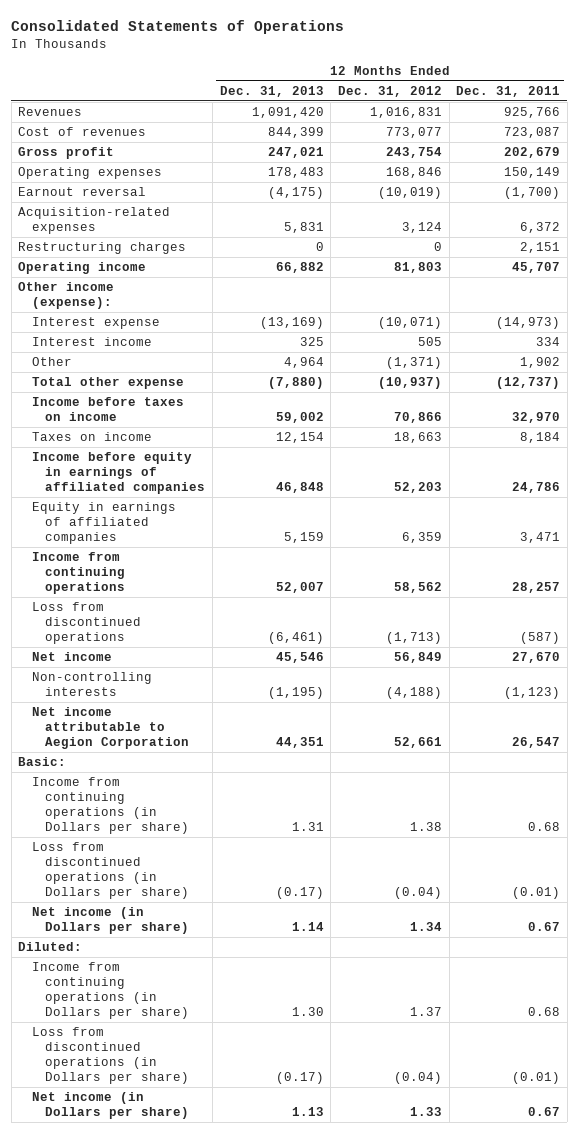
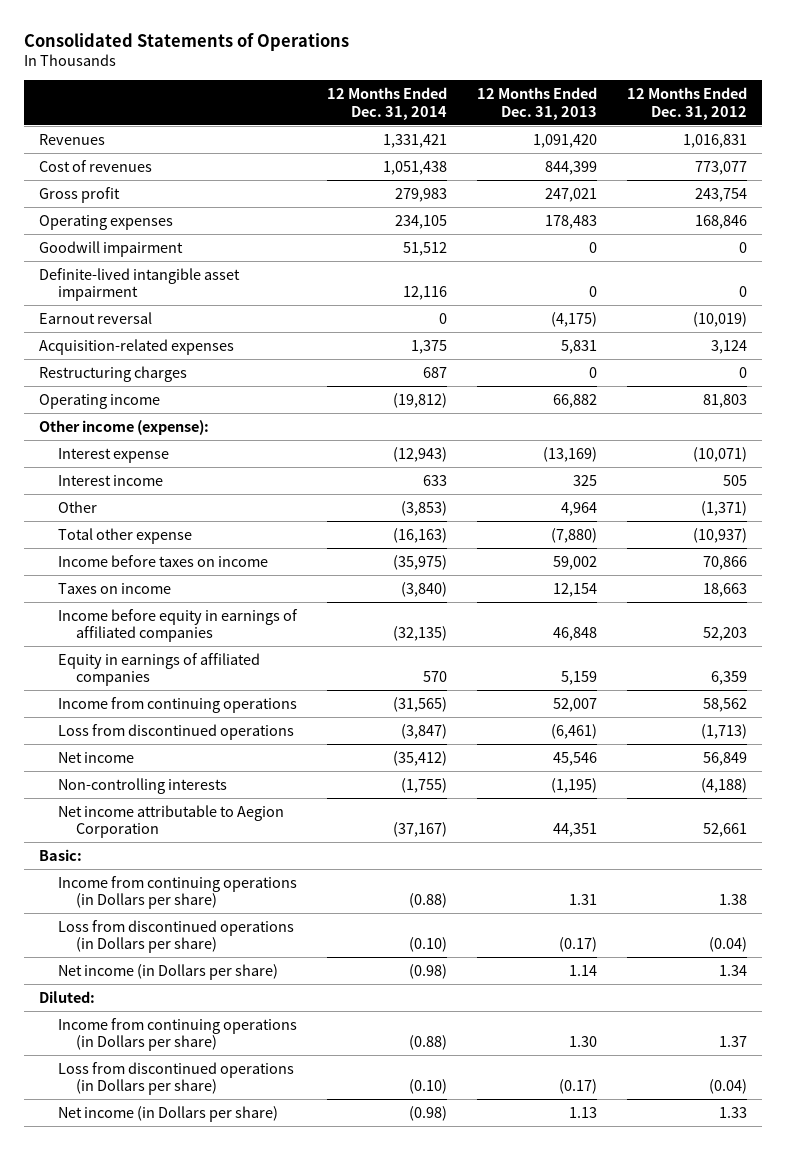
- | 12 Months Ended Dec. 31, 2013 | 12 Months Ended Dec. 31, 2012 | 12 Months Ended Dec. 31, 2011
+ | 12 Months Ended Dec. 31, 2014 | 12 Months Ended Dec. 31, 2013 | 12 Months Ended Dec. 31, 2012
+ Goodwill impairment | 51,512 | 0 | 0
+ Definite-lived intangible asset impairment | 12,116 | 0 | 0

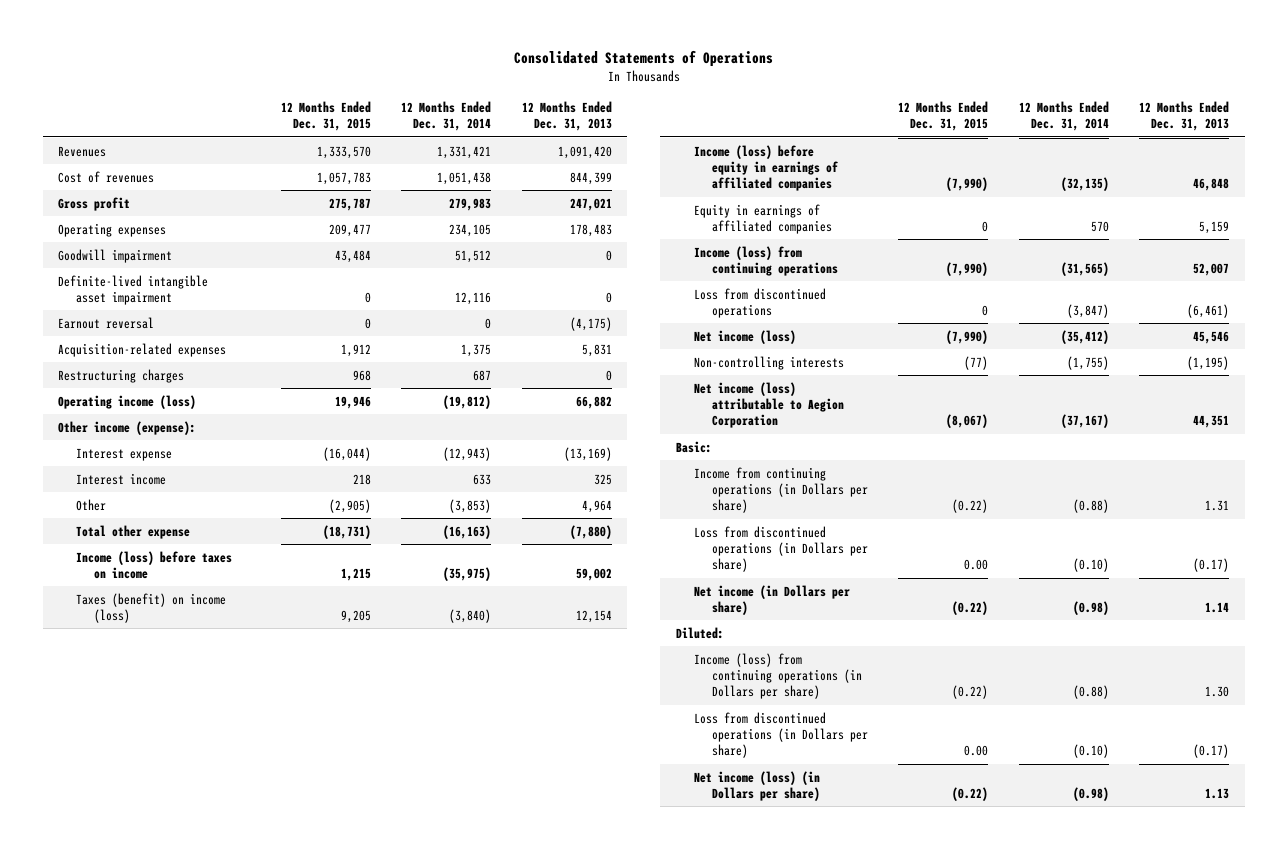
- | 12 Months Ended Dec. 31, 2014 | 12 Months Ended Dec. 31, 2013 | 12 Months Ended Dec. 31, 2012
+ | 12 Months Ended Dec. 31, 2015 | 12 Months Ended Dec. 31, 2014 | 12 Months Ended Dec. 31, 2013
- Operating income | (19,812) | 66,882 | 81,803
+ Operating income (loss) | 19,946 | (19,812) | 66,882
- Income before taxes on income | (35,975) | 59,002 | 70,866
- Taxes on income | (3,840) | 12,154 | 18,663
- Income before equity in earnings of affiliated companies | (32,135) | 46,848 | 52,203
+ Income (loss) before taxes on income | 1,215 | (35,975) | 59,002
+ Taxes (benefit) on income (loss) | 9,205 | (3,840) | 12,154
+ Income (loss) before equity in earnings of affiliated companies | (7,990) | (32,135) | 46,848
- Income from continuing operations | (31,565) | 52,007 | 58,562
+ Income (loss) from continuing operations | (7,990) | (31,565) | 52,007
- Net income | (35,412) | 45,546 | 56,849
+ Net income (loss) | (7,990) | (35,412) | 45,546
- Net income attributable to Aegion Corporation | (37,167) | 44,351 | 52,661
+ Net income (loss) attributable to Aegion Corporation | (8,067) | (37,167) | 44,351
- Income from continuing operations (in Dollars per share) | (0.88) | 1.30 | 1.37
+ Income (loss) from continuing operations (in Dollars per share) | (0.22) | (0.88) | 1.30
- Net income (in Dollars per share) | (0.98) | 1.13 | 1.33
+ Net income (loss) (in Dollars per share) | (0.22) | (0.98) | 1.13

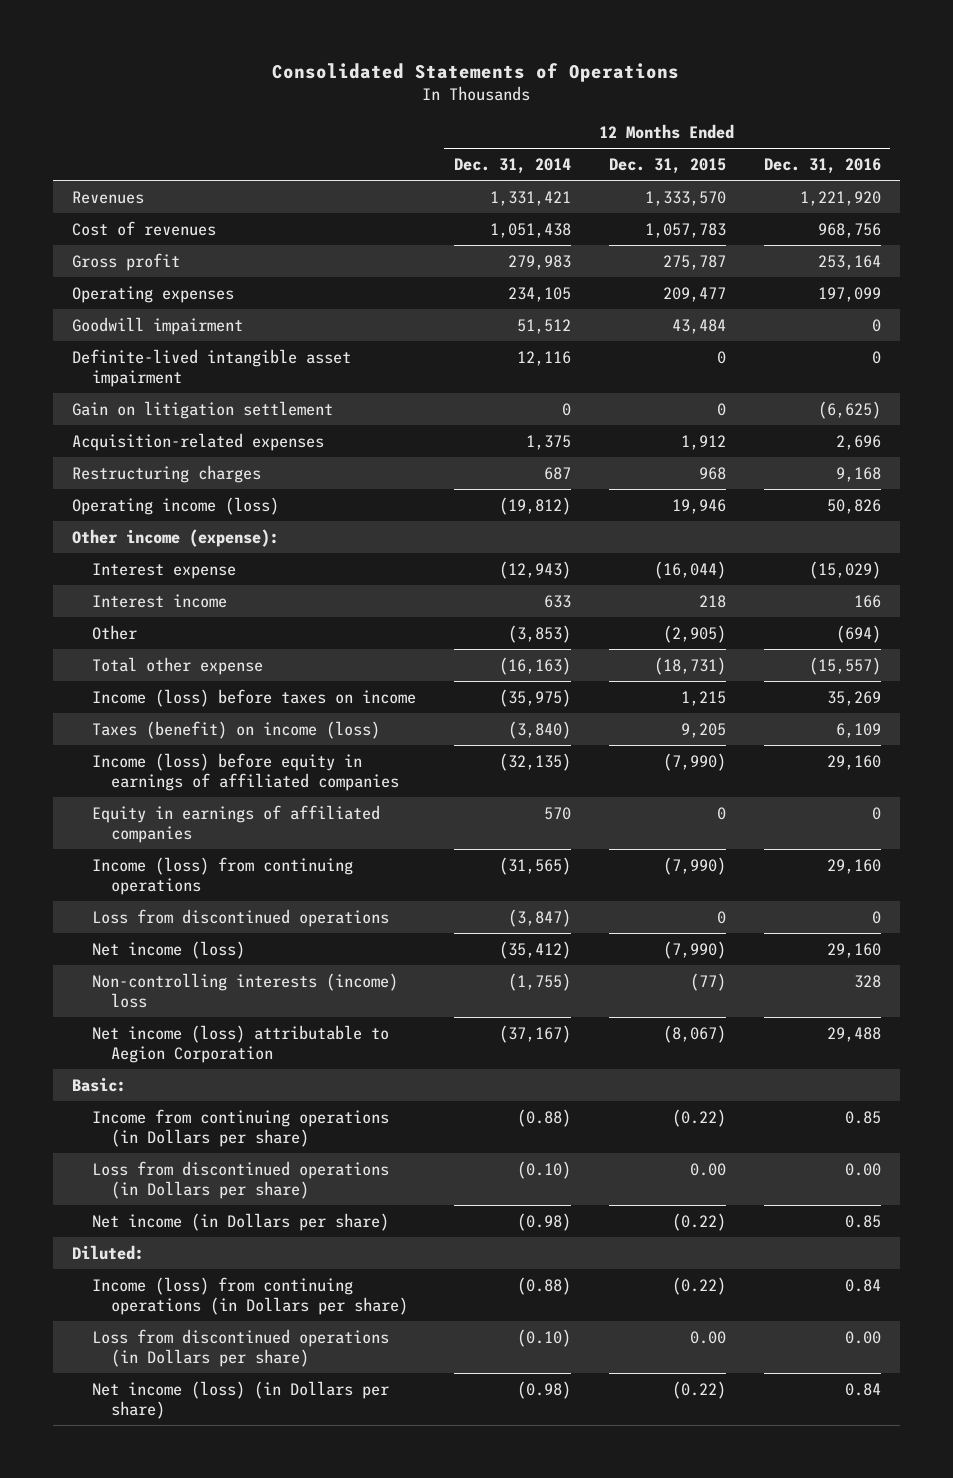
- | 12 Months Ended Dec. 31, 2015 | 12 Months Ended Dec. 31, 2014 | 12 Months Ended Dec. 31, 2013
+ | 12 Months Ended Dec. 31, 2014 | 12 Months Ended Dec. 31, 2015 | 12 Months Ended Dec. 31, 2016
- Earnout reversal | 0 | 0 | (4,175)
+ Gain on litigation settlement | 0 | 0 | (6,625)
- Non-controlling interests | (77) | (1,755) | (1,195)
+ Non-controlling interests (income) loss | (1,755) | (77) | 328

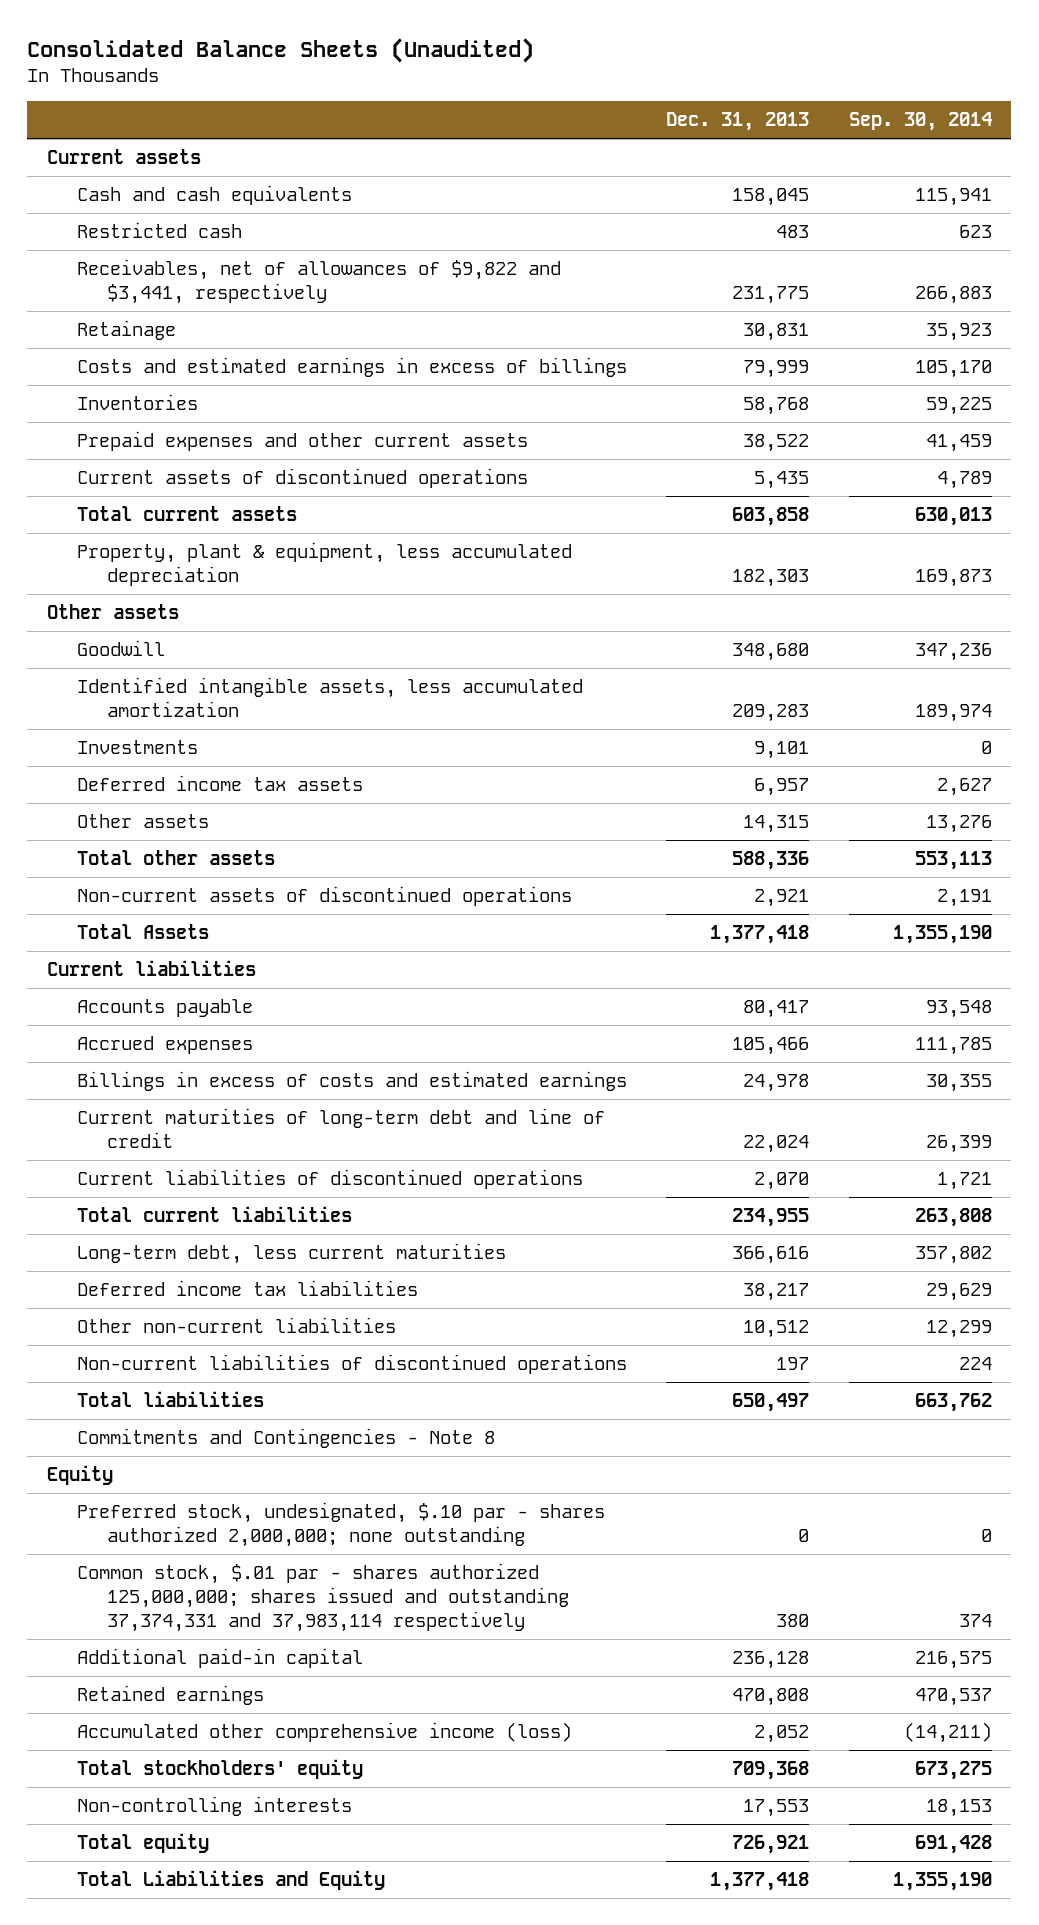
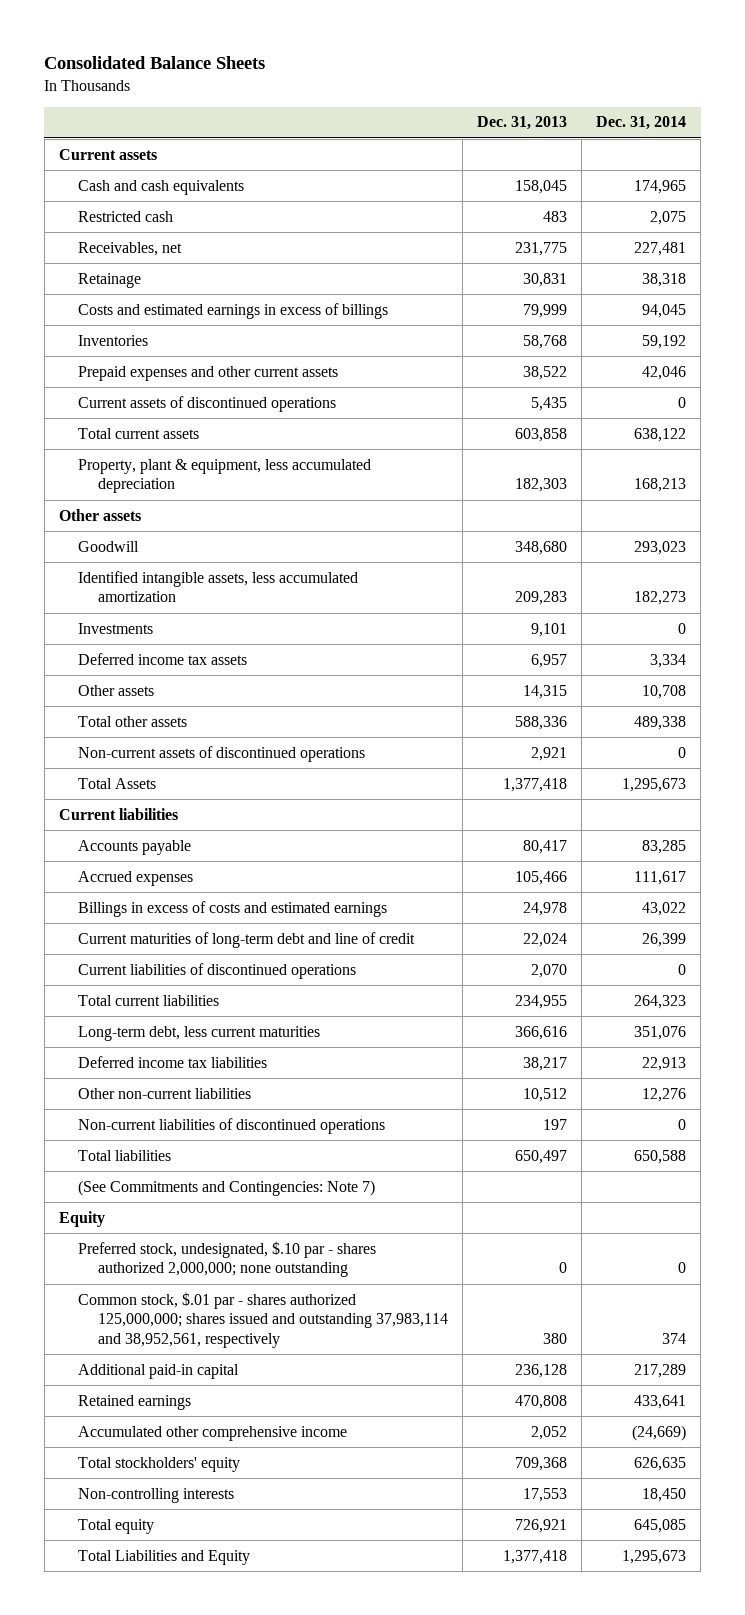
- Consolidated Balance Sheets (Unaudited)
+ Consolidated Balance Sheets
- | Dec. 31, 2013 | Sep. 30, 2014
+ | Dec. 31, 2013 | Dec. 31, 2014
- Receivables, net of allowances of $9,822 and $3,441, respectively | 231,775 | 266,883
+ Receivables, net | 231,775 | 227,481
- Commitments and Contingencies - Note 8
+ (See Commitments and Contingencies: Note 7)
- Common stock, $.01 par - shares authorized 125,000,000; shares issued and outstanding 37,374,331 and 37,983,114 respectively | 380 | 374
+ Common stock, $.01 par - shares authorized 125,000,000; shares issued and outstanding 37,983,114 and 38,952,561, respectively | 380 | 374
- Accumulated other comprehensive income (loss) | 2,052 | (14,211)
+ Accumulated other comprehensive income | 2,052 | (24,669)

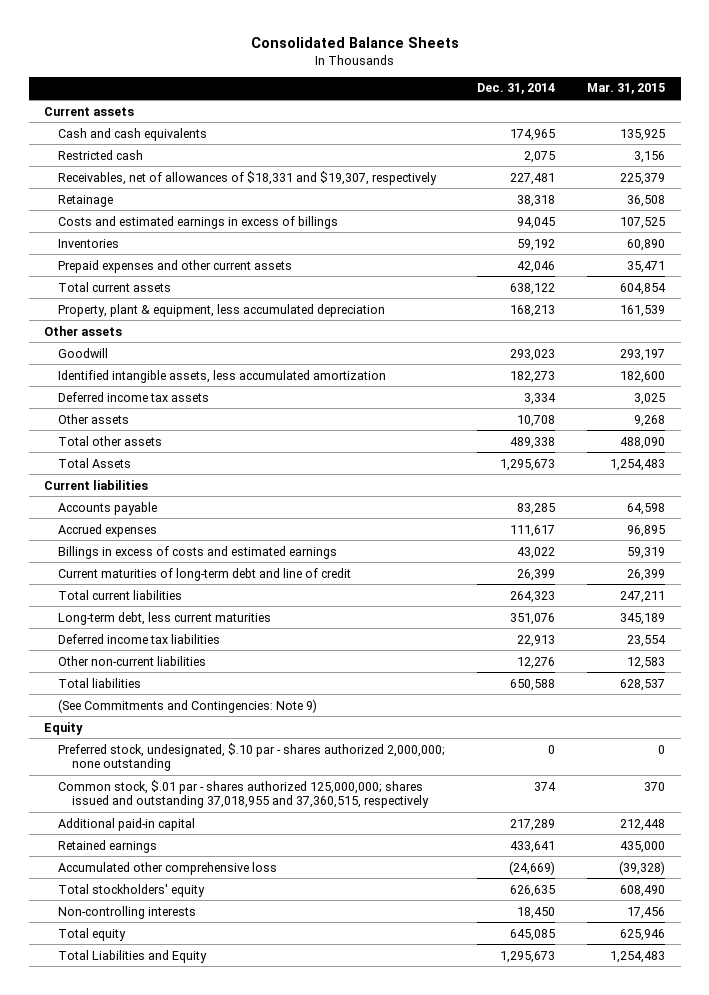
- | Dec. 31, 2013 | Dec. 31, 2014
+ | Dec. 31, 2014 | Mar. 31, 2015
- Receivables, net | 231,775 | 227,481
+ Receivables, net of allowances of $18,331 and $19,307, respectively | 227,481 | 225,379
- Current assets of discontinued operations | 5,435 | 0
- Investments | 9,101 | 0
- Non-current assets of discontinued operations | 2,921 | 0
- Current liabilities of discontinued operations | 2,070 | 0
- Non-current liabilities of discontinued operations | 197 | 0
- (See Commitments and Contingencies: Note 7)
+ (See Commitments and Contingencies: Note 9)
- Common stock, $.01 par - shares authorized 125,000,000; shares issued and outstanding 37,983,114 and 38,952,561, respectively | 380 | 374
+ Common stock, $.01 par - shares authorized 125,000,000; shares issued and outstanding 37,018,955 and 37,360,515, respectively | 374 | 370
- Accumulated other comprehensive income | 2,052 | (24,669)
+ Accumulated other comprehensive loss | (24,669) | (39,328)

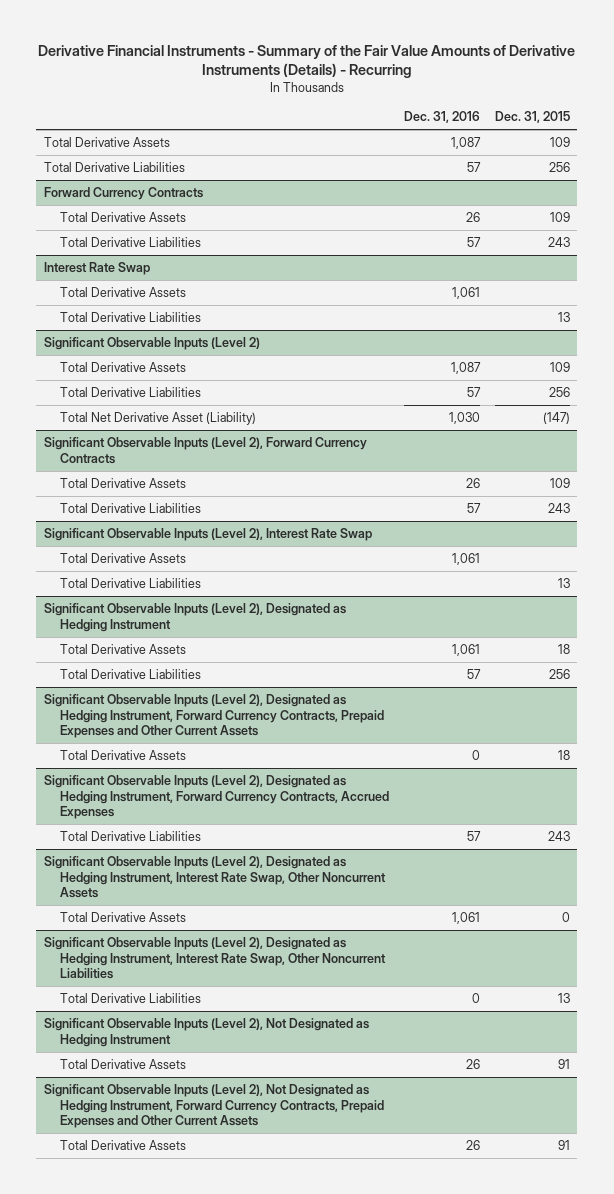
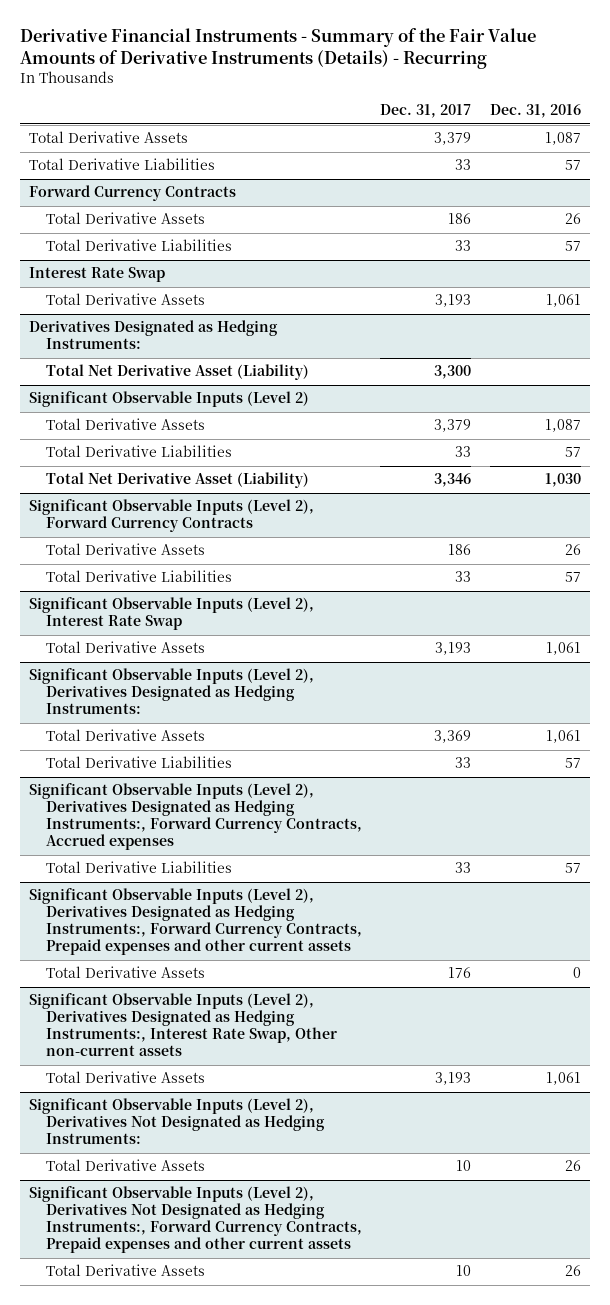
- | Dec. 31, 2016 | Dec. 31, 2015
+ | Dec. 31, 2017 | Dec. 31, 2016
@ Interest Rate Swap
- Total Derivative Liabilities | | 13
+ Derivatives Designated as Hedging Instruments:
+ Total Net Derivative Asset (Liability) | 3,300 |
@ Significant Observable Inputs (Level 2), Interest Rate Swap
- Total Derivative Liabilities | | 13
- Significant Observable Inputs (Level 2), Designated as Hedging Instrument
+ Significant Observable Inputs (Level 2), Derivatives Designated as Hedging Instruments:
- Significant Observable Inputs (Level 2), Designated as Hedging Instrument, Forward Currency Contracts, Prepaid Expenses and Other Current Assets
- Total Derivative Assets | 0 | 18
- Significant Observable Inputs (Level 2), Designated as Hedging Instrument, Forward Currency Contracts, Accrued Expenses
+ Significant Observable Inputs (Level 2), Derivatives Designated as Hedging Instruments:, Forward Currency Contracts, Accrued expenses
- Significant Observable Inputs (Level 2), Designated as Hedging Instrument, Interest Rate Swap, Other Noncurrent Assets
+ Significant Observable Inputs (Level 2), Derivatives Designated as Hedging Instruments:, Forward Currency Contracts, Prepaid expenses and other current assets
+ Total Derivative Assets | 176 | 0
+ Significant Observable Inputs (Level 2), Derivatives Designated as Hedging Instruments:, Interest Rate Swap, Other non-current assets
- Significant Observable Inputs (Level 2), Designated as Hedging Instrument, Interest Rate Swap, Other Noncurrent Liabilities
- Total Derivative Liabilities | 0 | 13
- Significant Observable Inputs (Level 2), Not Designated as Hedging Instrument
+ Significant Observable Inputs (Level 2), Derivatives Not Designated as Hedging Instruments:
- Significant Observable Inputs (Level 2), Not Designated as Hedging Instrument, Forward Currency Contracts, Prepaid Expenses and Other Current Assets
+ Significant Observable Inputs (Level 2), Derivatives Not Designated as Hedging Instruments:, Forward Currency Contracts, Prepaid expenses and other current assets

